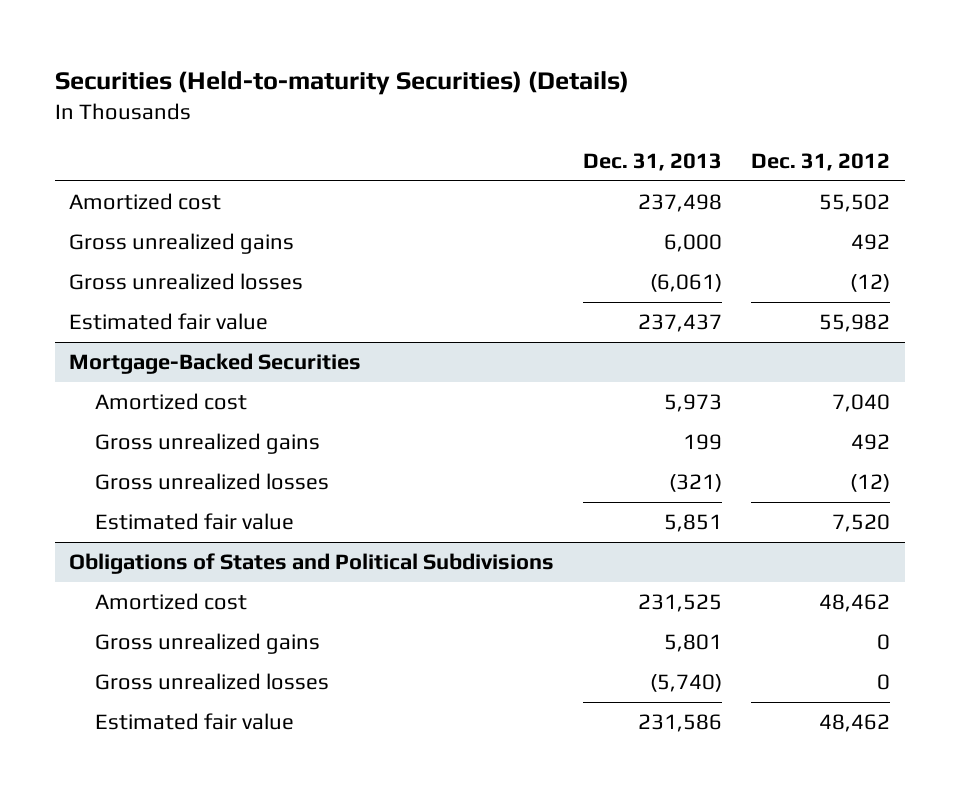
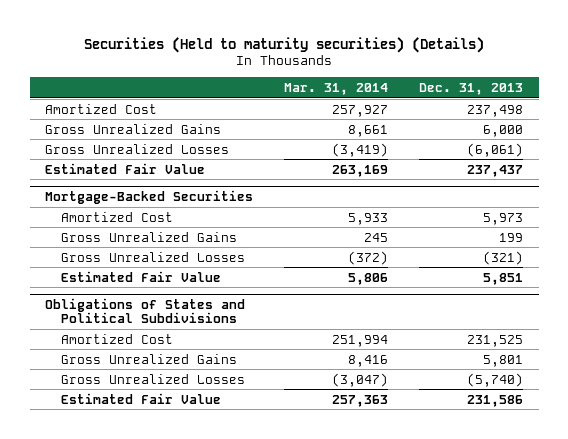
- Securities (Held-to-maturity Securities) (Details)
+ Securities (Held to maturity securities) (Details)
- | Dec. 31, 2013 | Dec. 31, 2012
+ | Mar. 31, 2014 | Dec. 31, 2013
- Amortized cost | 237,498 | 55,502
- Gross unrealized gains | 6,000 | 492
- Gross unrealized losses | (6,061) | (12)
- Estimated fair value | 237,437 | 55,982
+ Amortized Cost | 257,927 | 237,498
+ Gross Unrealized Gains | 8,661 | 6,000
+ Gross Unrealized Losses | (3,419) | (6,061)
+ Estimated Fair Value | 263,169 | 237,437
@ Mortgage-Backed Securities
- Amortized cost | 5,973 | 7,040
- Gross unrealized gains | 199 | 492
- Gross unrealized losses | (321) | (12)
- Estimated fair value | 5,851 | 7,520
+ Amortized Cost | 5,933 | 5,973
+ Gross Unrealized Gains | 245 | 199
+ Gross Unrealized Losses | (372) | (321)
+ Estimated Fair Value | 5,806 | 5,851
@ Obligations of States and Political Subdivisions
- Amortized cost | 231,525 | 48,462
- Gross unrealized gains | 5,801 | 0
- Gross unrealized losses | (5,740) | 0
- Estimated fair value | 231,586 | 48,462
+ Amortized Cost | 251,994 | 231,525
+ Gross Unrealized Gains | 8,416 | 5,801
+ Gross Unrealized Losses | (3,047) | (5,740)
+ Estimated Fair Value | 257,363 | 231,586

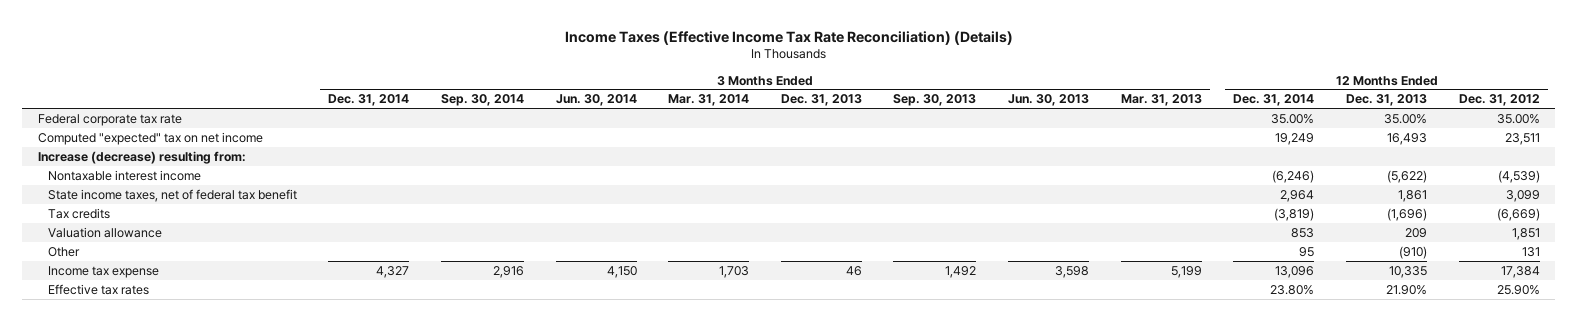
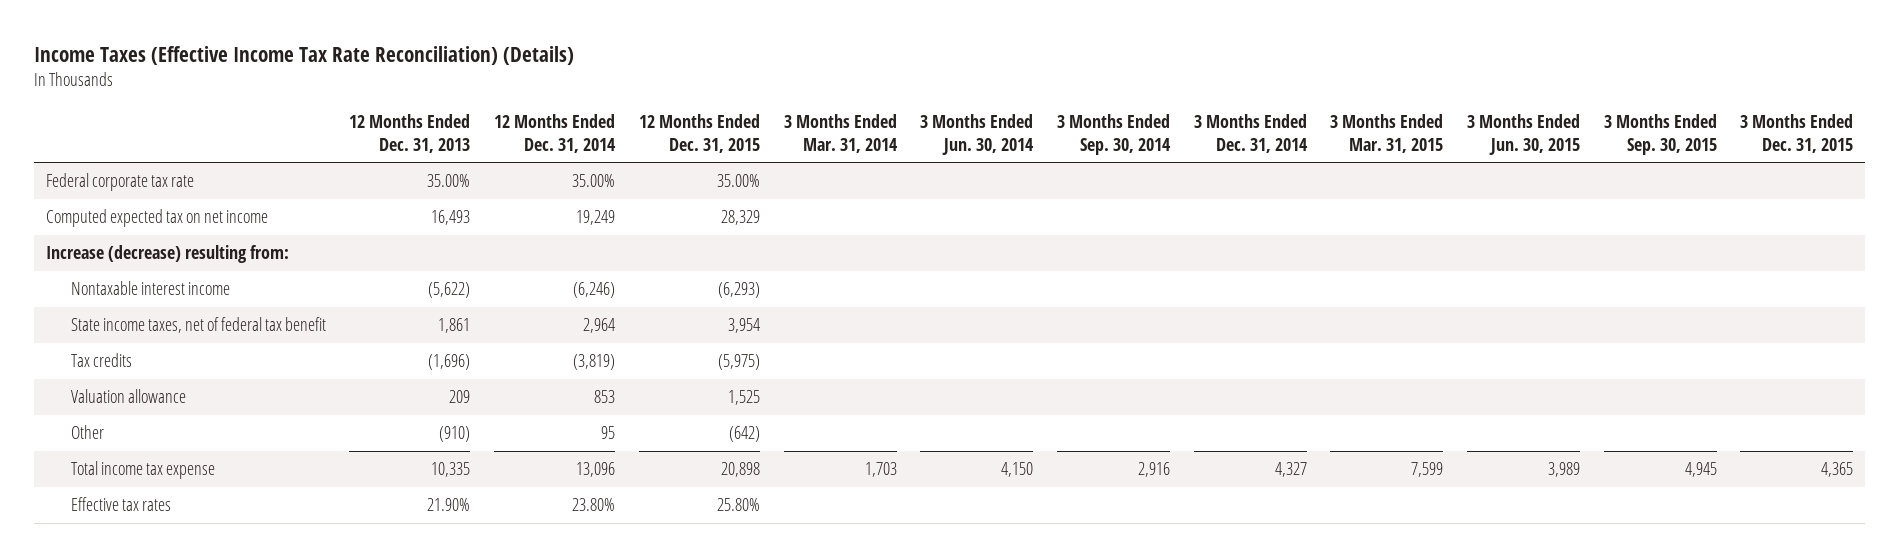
- | 3 Months Ended Dec. 31, 2014 | 3 Months Ended Sep. 30, 2014 | 3 Months Ended Jun. 30, 2014 | 3 Months Ended Mar. 31, 2014 | 3 Months Ended Dec. 31, 2013 | 3 Months Ended Sep. 30, 2013 | 3 Months Ended Jun. 30, 2013 | 3 Months Ended Mar. 31, 2013 | 12 Months Ended Dec. 31, 2014 | 12 Months Ended Dec. 31, 2013 | 12 Months Ended Dec. 31, 2012
+ | 12 Months Ended Dec. 31, 2013 | 12 Months Ended Dec. 31, 2014 | 12 Months Ended Dec. 31, 2015 | 3 Months Ended Mar. 31, 2014 | 3 Months Ended Jun. 30, 2014 | 3 Months Ended Sep. 30, 2014 | 3 Months Ended Dec. 31, 2014 | 3 Months Ended Mar. 31, 2015 | 3 Months Ended Jun. 30, 2015 | 3 Months Ended Sep. 30, 2015 | 3 Months Ended Dec. 31, 2015
- Computed "expected" tax on net income | | | | | | | | | 19,249 | 16,493 | 23,511
+ Computed expected tax on net income | 16,493 | 19,249 | 28,329 | | | | | | | |
- Income tax expense | 4,327 | 2,916 | 4,150 | 1,703 | 46 | 1,492 | 3,598 | 5,199 | 13,096 | 10,335 | 17,384
+ Total income tax expense | 10,335 | 13,096 | 20,898 | 1,703 | 4,150 | 2,916 | 4,327 | 7,599 | 3,989 | 4,945 | 4,365

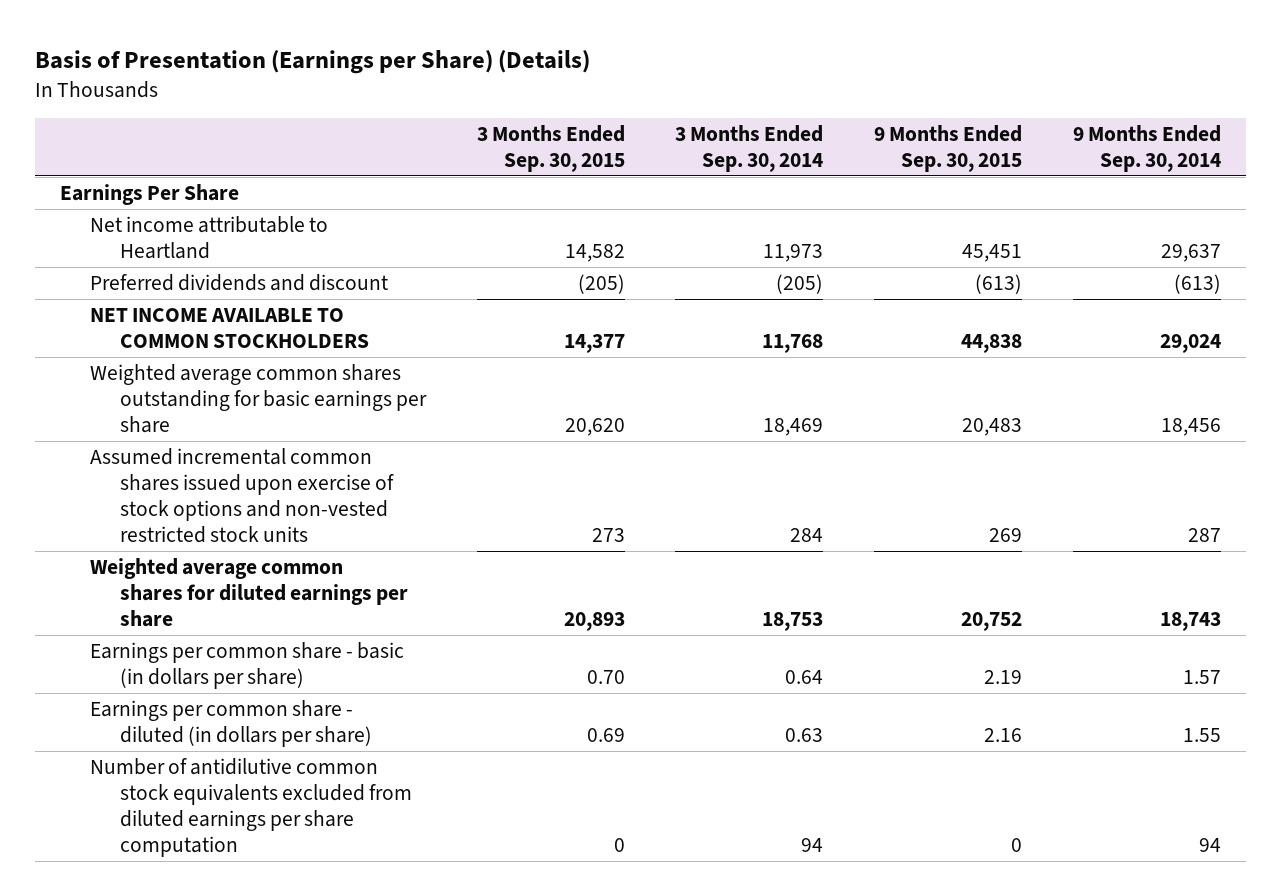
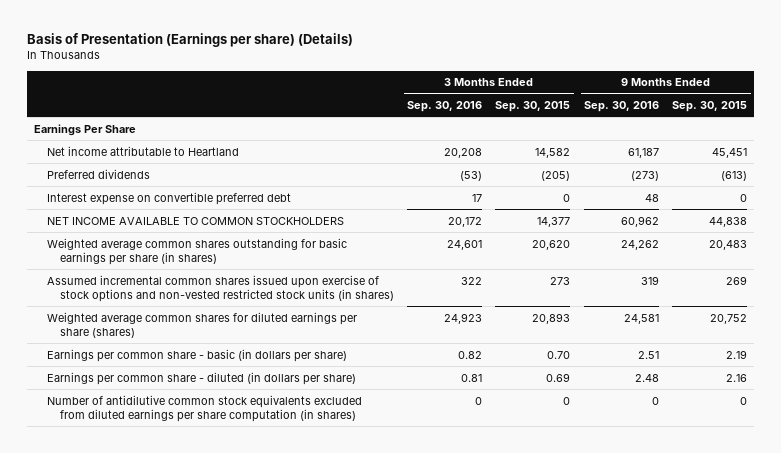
- Basis of Presentation (Earnings per Share) (Details)
+ Basis of Presentation (Earnings per share) (Details)
- | 3 Months Ended Sep. 30, 2015 | 3 Months Ended Sep. 30, 2014 | 9 Months Ended Sep. 30, 2015 | 9 Months Ended Sep. 30, 2014
+ | 3 Months Ended Sep. 30, 2016 | 3 Months Ended Sep. 30, 2015 | 9 Months Ended Sep. 30, 2016 | 9 Months Ended Sep. 30, 2015
- Preferred dividends and discount | (205) | (205) | (613) | (613)
+ Preferred dividends | (53) | (205) | (273) | (613)
+ Interest expense on convertible preferred debt | 17 | 0 | 48 | 0
- Weighted average common shares outstanding for basic earnings per share | 20,620 | 18,469 | 20,483 | 18,456
- Assumed incremental common shares issued upon exercise of stock options and non-vested restricted stock units | 273 | 284 | 269 | 287
- Weighted average common shares for diluted earnings per share | 20,893 | 18,753 | 20,752 | 18,743
+ Weighted average common shares outstanding for basic earnings per share (in shares) | 24,601 | 20,620 | 24,262 | 20,483
+ Assumed incremental common shares issued upon exercise of stock options and non-vested restricted stock units (in shares) | 322 | 273 | 319 | 269
+ Weighted average common shares for diluted earnings per share (shares) | 24,923 | 20,893 | 24,581 | 20,752
- Number of antidilutive common stock equivalents excluded from diluted earnings per share computation | 0 | 94 | 0 | 94
+ Number of antidilutive common stock equivalents excluded from diluted earnings per share computation (in shares) | 0 | 0 | 0 | 0

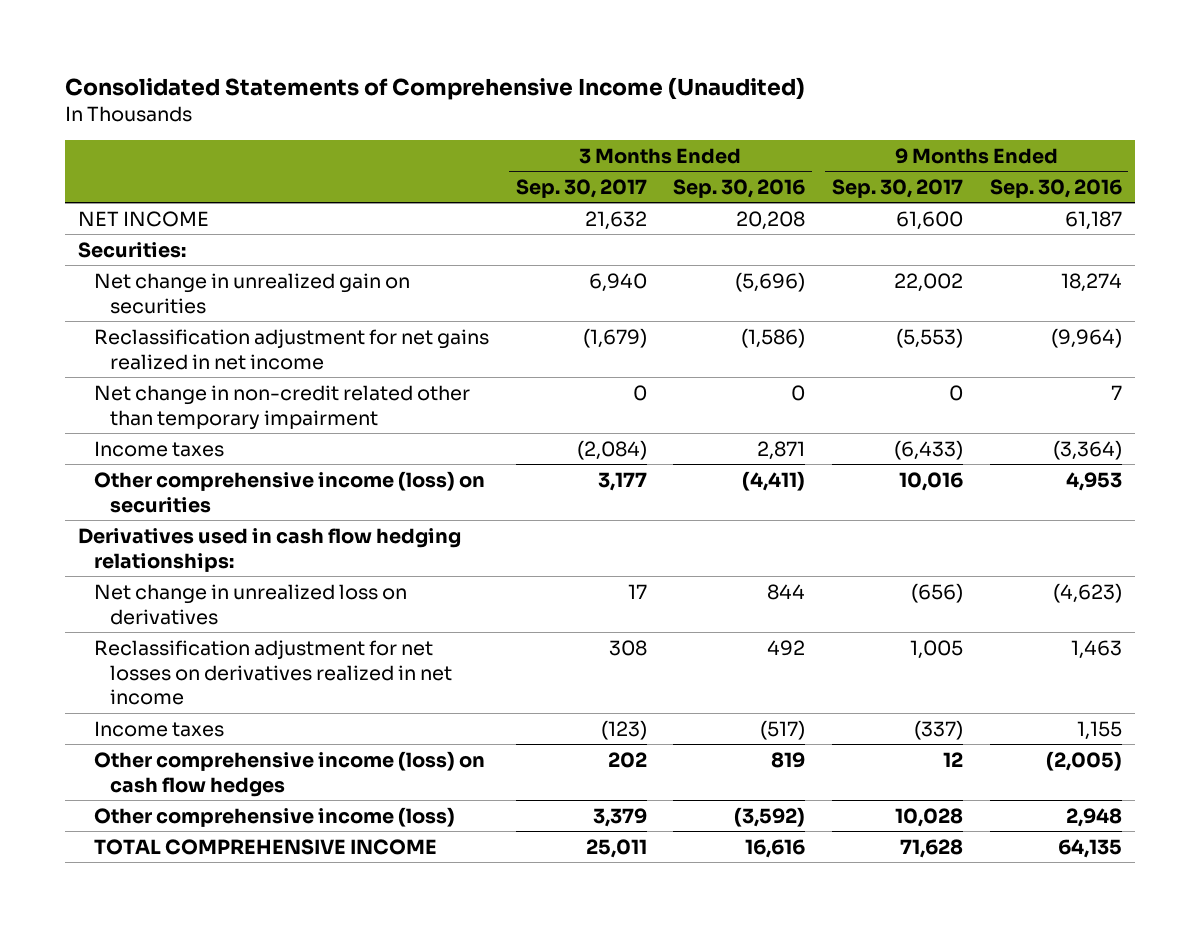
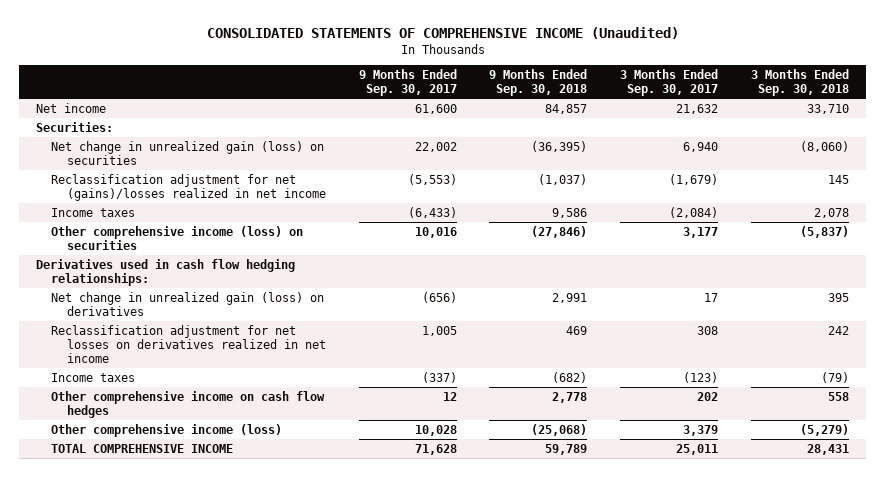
- Consolidated Statements of Comprehensive Income (Unaudited)
+ CONSOLIDATED STATEMENTS OF COMPREHENSIVE INCOME (Unaudited)
- | 3 Months Ended Sep. 30, 2017 | 3 Months Ended Sep. 30, 2016 | 9 Months Ended Sep. 30, 2017 | 9 Months Ended Sep. 30, 2016
+ | 9 Months Ended Sep. 30, 2017 | 9 Months Ended Sep. 30, 2018 | 3 Months Ended Sep. 30, 2017 | 3 Months Ended Sep. 30, 2018
- NET INCOME | 21,632 | 20,208 | 61,600 | 61,187
+ Net income | 61,600 | 84,857 | 21,632 | 33,710
- Net change in unrealized gain on securities | 6,940 | (5,696) | 22,002 | 18,274
- Reclassification adjustment for net gains realized in net income | (1,679) | (1,586) | (5,553) | (9,964)
- Net change in non-credit related other than temporary impairment | 0 | 0 | 0 | 7
+ Net change in unrealized gain (loss) on securities | 22,002 | (36,395) | 6,940 | (8,060)
+ Reclassification adjustment for net (gains)/losses realized in net income | (5,553) | (1,037) | (1,679) | 145
- Net change in unrealized loss on derivatives | 17 | 844 | (656) | (4,623)
+ Net change in unrealized gain (loss) on derivatives | (656) | 2,991 | 17 | 395
- Other comprehensive income (loss) on cash flow hedges | 202 | 819 | 12 | (2,005)
+ Other comprehensive income on cash flow hedges | 12 | 2,778 | 202 | 558

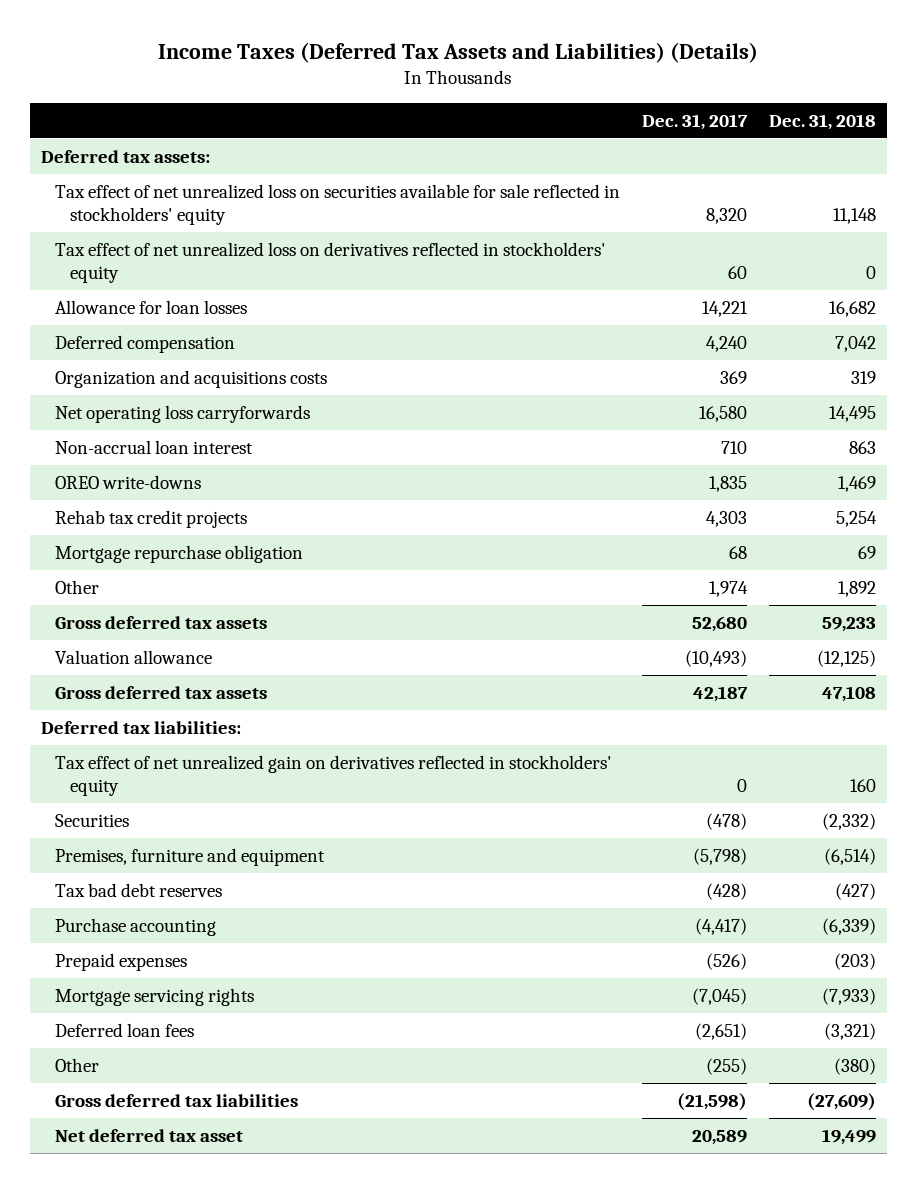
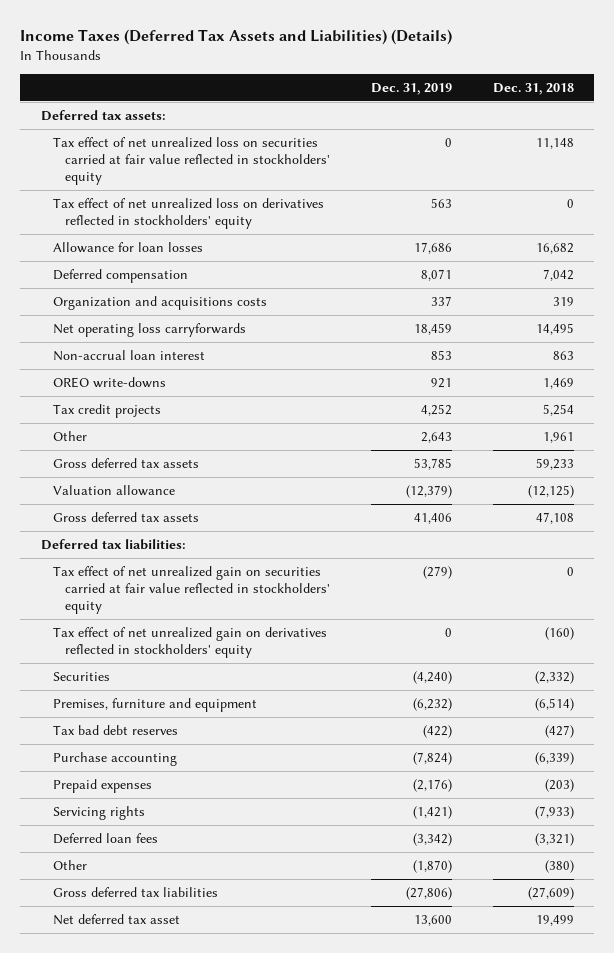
- | Dec. 31, 2017 | Dec. 31, 2018
+ | Dec. 31, 2019 | Dec. 31, 2018
- Tax effect of net unrealized loss on securities available for sale reflected in stockholders' equity | 8,320 | 11,148
+ Tax effect of net unrealized loss on securities carried at fair value reflected in stockholders' equity | 0 | 11,148
- Rehab tax credit projects | 4,303 | 5,254
- Mortgage repurchase obligation | 68 | 69
- Other | 1,974 | 1,892
+ Tax credit projects | 4,252 | 5,254
+ Other | 2,643 | 1,961
- Tax effect of net unrealized gain on derivatives reflected in stockholders' equity | 0 | 160
+ Tax effect of net unrealized gain on securities carried at fair value reflected in stockholders' equity | (279) | 0
+ Tax effect of net unrealized gain on derivatives reflected in stockholders' equity | 0 | (160)
- Mortgage servicing rights | (7,045) | (7,933)
+ Servicing rights | (1,421) | (7,933)

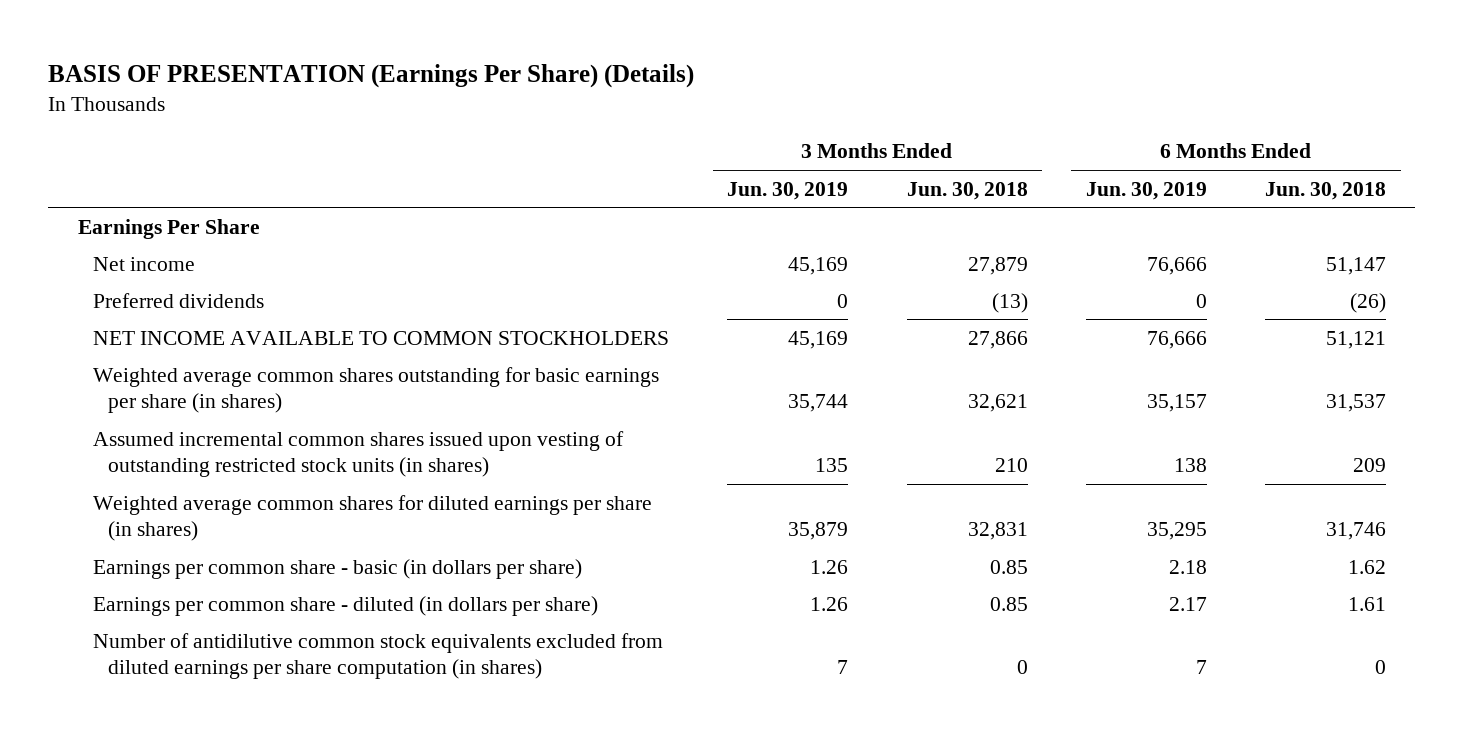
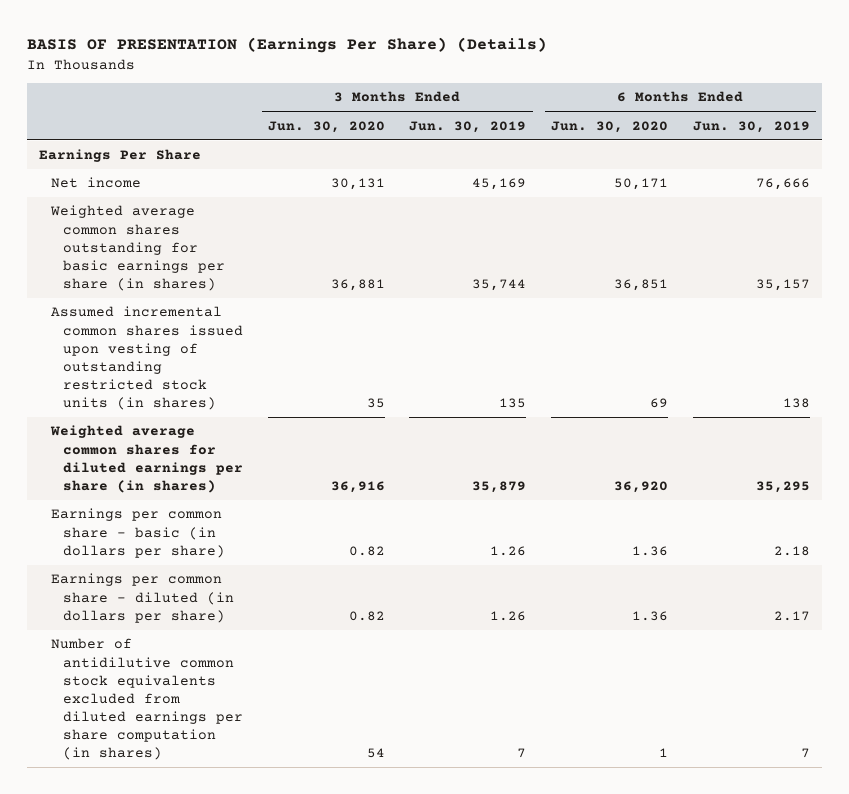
- | 3 Months Ended Jun. 30, 2019 | 3 Months Ended Jun. 30, 2018 | 6 Months Ended Jun. 30, 2019 | 6 Months Ended Jun. 30, 2018
+ | 3 Months Ended Jun. 30, 2020 | 3 Months Ended Jun. 30, 2019 | 6 Months Ended Jun. 30, 2020 | 6 Months Ended Jun. 30, 2019
- Preferred dividends | 0 | (13) | 0 | (26)
- NET INCOME AVAILABLE TO COMMON STOCKHOLDERS | 45,169 | 27,866 | 76,666 | 51,121

